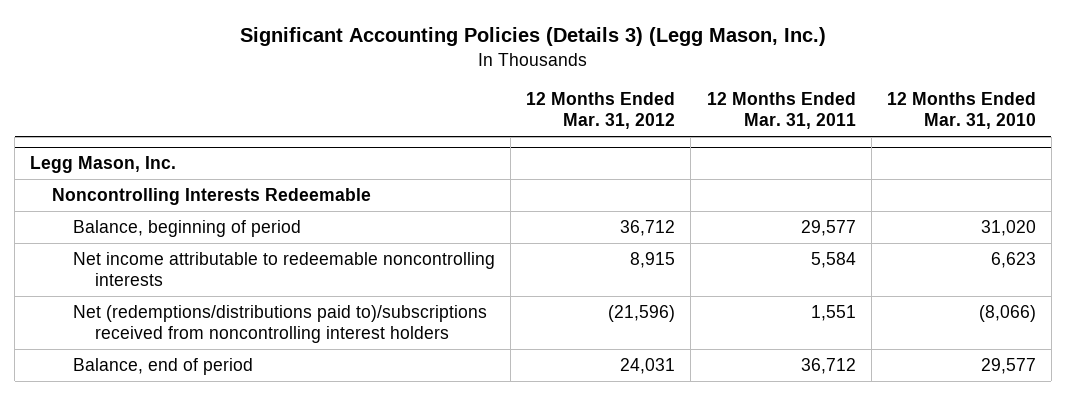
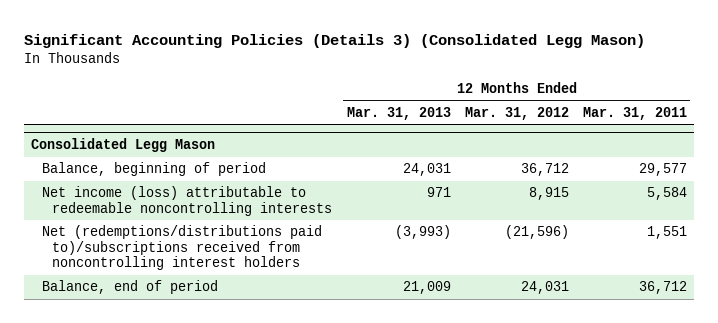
- Significant Accounting Policies (Details 3) (Legg Mason, Inc.)
+ Significant Accounting Policies (Details 3) (Consolidated Legg Mason)
- | 12 Months Ended Mar. 31, 2012 | 12 Months Ended Mar. 31, 2011 | 12 Months Ended Mar. 31, 2010
+ | 12 Months Ended Mar. 31, 2013 | 12 Months Ended Mar. 31, 2012 | 12 Months Ended Mar. 31, 2011
- Legg Mason, Inc.
- Noncontrolling Interests Redeemable
+ Consolidated Legg Mason
- Net income attributable to redeemable noncontrolling interests | 8,915 | 5,584 | 6,623
+ Net income (loss) attributable to redeemable noncontrolling interests | 971 | 8,915 | 5,584

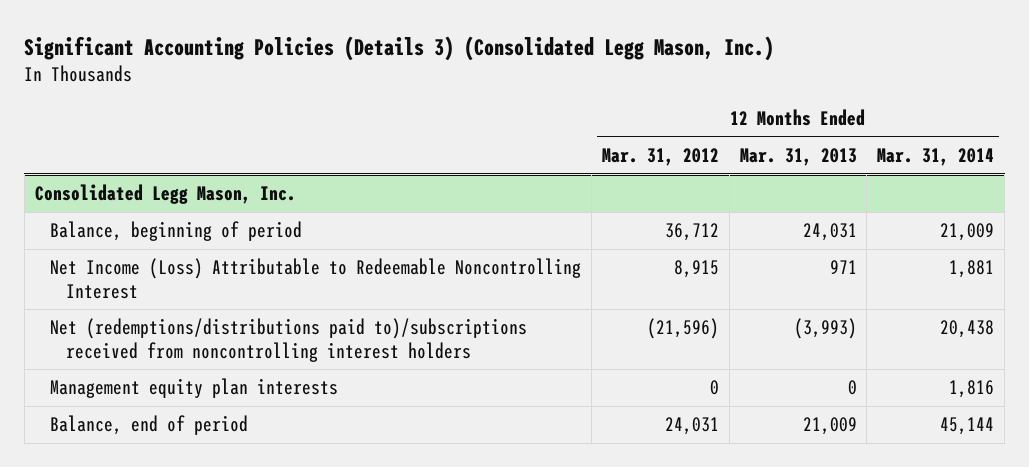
- Significant Accounting Policies (Details 3) (Consolidated Legg Mason)
+ Significant Accounting Policies (Details 3) (Consolidated Legg Mason, Inc.)
- | 12 Months Ended Mar. 31, 2013 | 12 Months Ended Mar. 31, 2012 | 12 Months Ended Mar. 31, 2011
+ | 12 Months Ended Mar. 31, 2012 | 12 Months Ended Mar. 31, 2013 | 12 Months Ended Mar. 31, 2014
- Consolidated Legg Mason
+ Consolidated Legg Mason, Inc.
- Net income (loss) attributable to redeemable noncontrolling interests | 971 | 8,915 | 5,584
+ Net Income (Loss) Attributable to Redeemable Noncontrolling Interest | 8,915 | 971 | 1,881
+ Management equity plan interests | 0 | 0 | 1,816

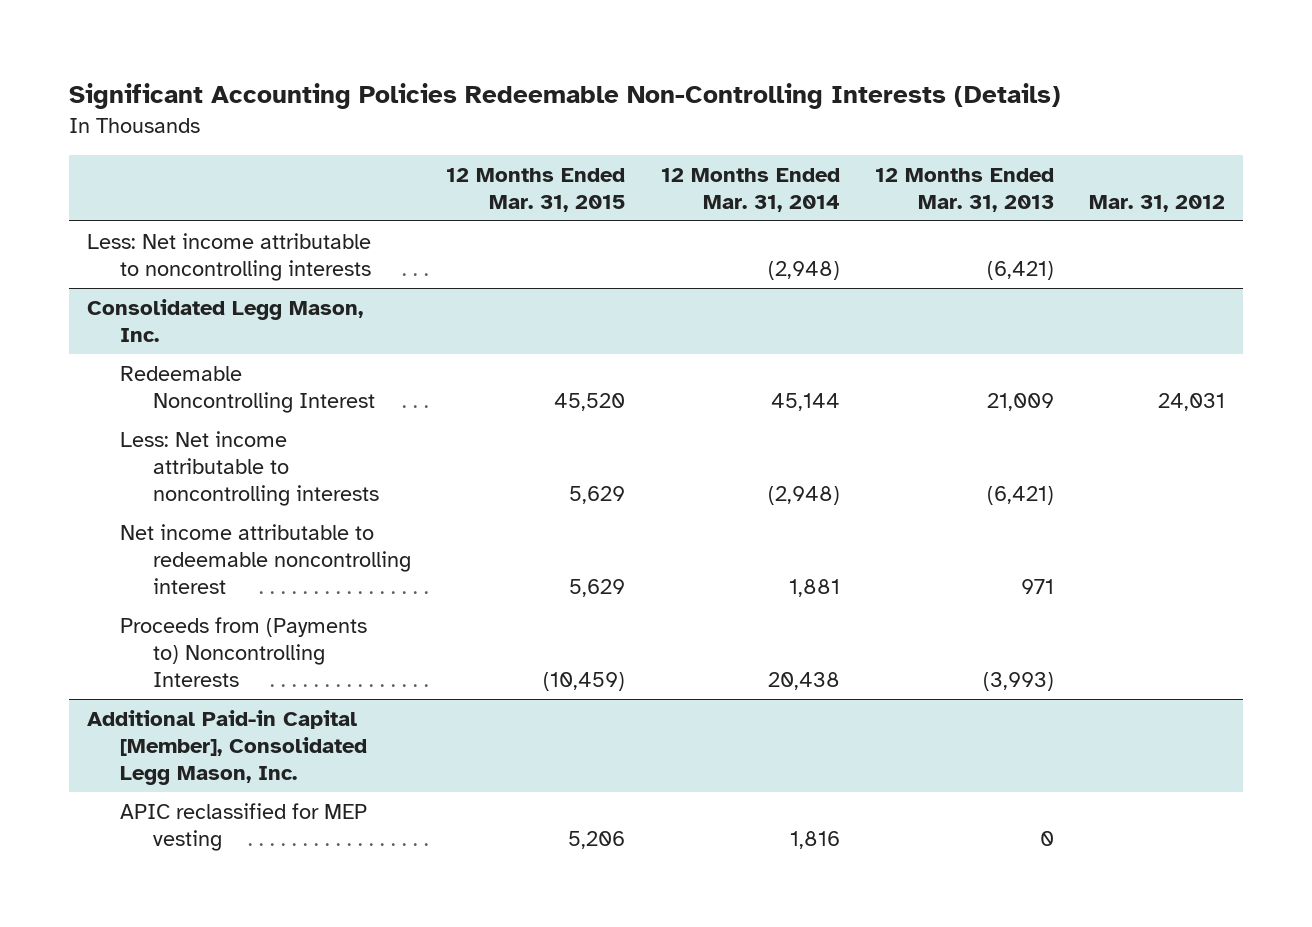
- Significant Accounting Policies (Details 3) (Consolidated Legg Mason, Inc.)
+ Significant Accounting Policies Redeemable Non-Controlling Interests (Details)
- | 12 Months Ended Mar. 31, 2012 | 12 Months Ended Mar. 31, 2013 | 12 Months Ended Mar. 31, 2014
+ | 12 Months Ended Mar. 31, 2015 | 12 Months Ended Mar. 31, 2014 | 12 Months Ended Mar. 31, 2013 | Mar. 31, 2012
+ Less: Net income attributable to noncontrolling interests | | (2,948) | (6,421) |
@ Consolidated Legg Mason, Inc.
- Balance, beginning of period | 36,712 | 24,031 | 21,009
- Net Income (Loss) Attributable to Redeemable Noncontrolling Interest | 8,915 | 971 | 1,881
- Net (redemptions/distributions paid to)/subscriptions received from noncontrolling interest holders | (21,596) | (3,993) | 20,438
- Management equity plan interests | 0 | 0 | 1,816
- Balance, end of period | 24,031 | 21,009 | 45,144
+ Redeemable Noncontrolling Interest | 45,520 | 45,144 | 21,009 | 24,031
+ Less: Net income attributable to noncontrolling interests | 5,629 | (2,948) | (6,421) |
+ Net income attributable to redeemable noncontrolling interest | 5,629 | 1,881 | 971 |
+ Proceeds from (Payments to) Noncontrolling Interests | (10,459) | 20,438 | (3,993) |
+ Additional Paid-in Capital [Member], Consolidated Legg Mason, Inc.
+ APIC reclassified for MEP vesting | 5,206 | 1,816 | 0 |

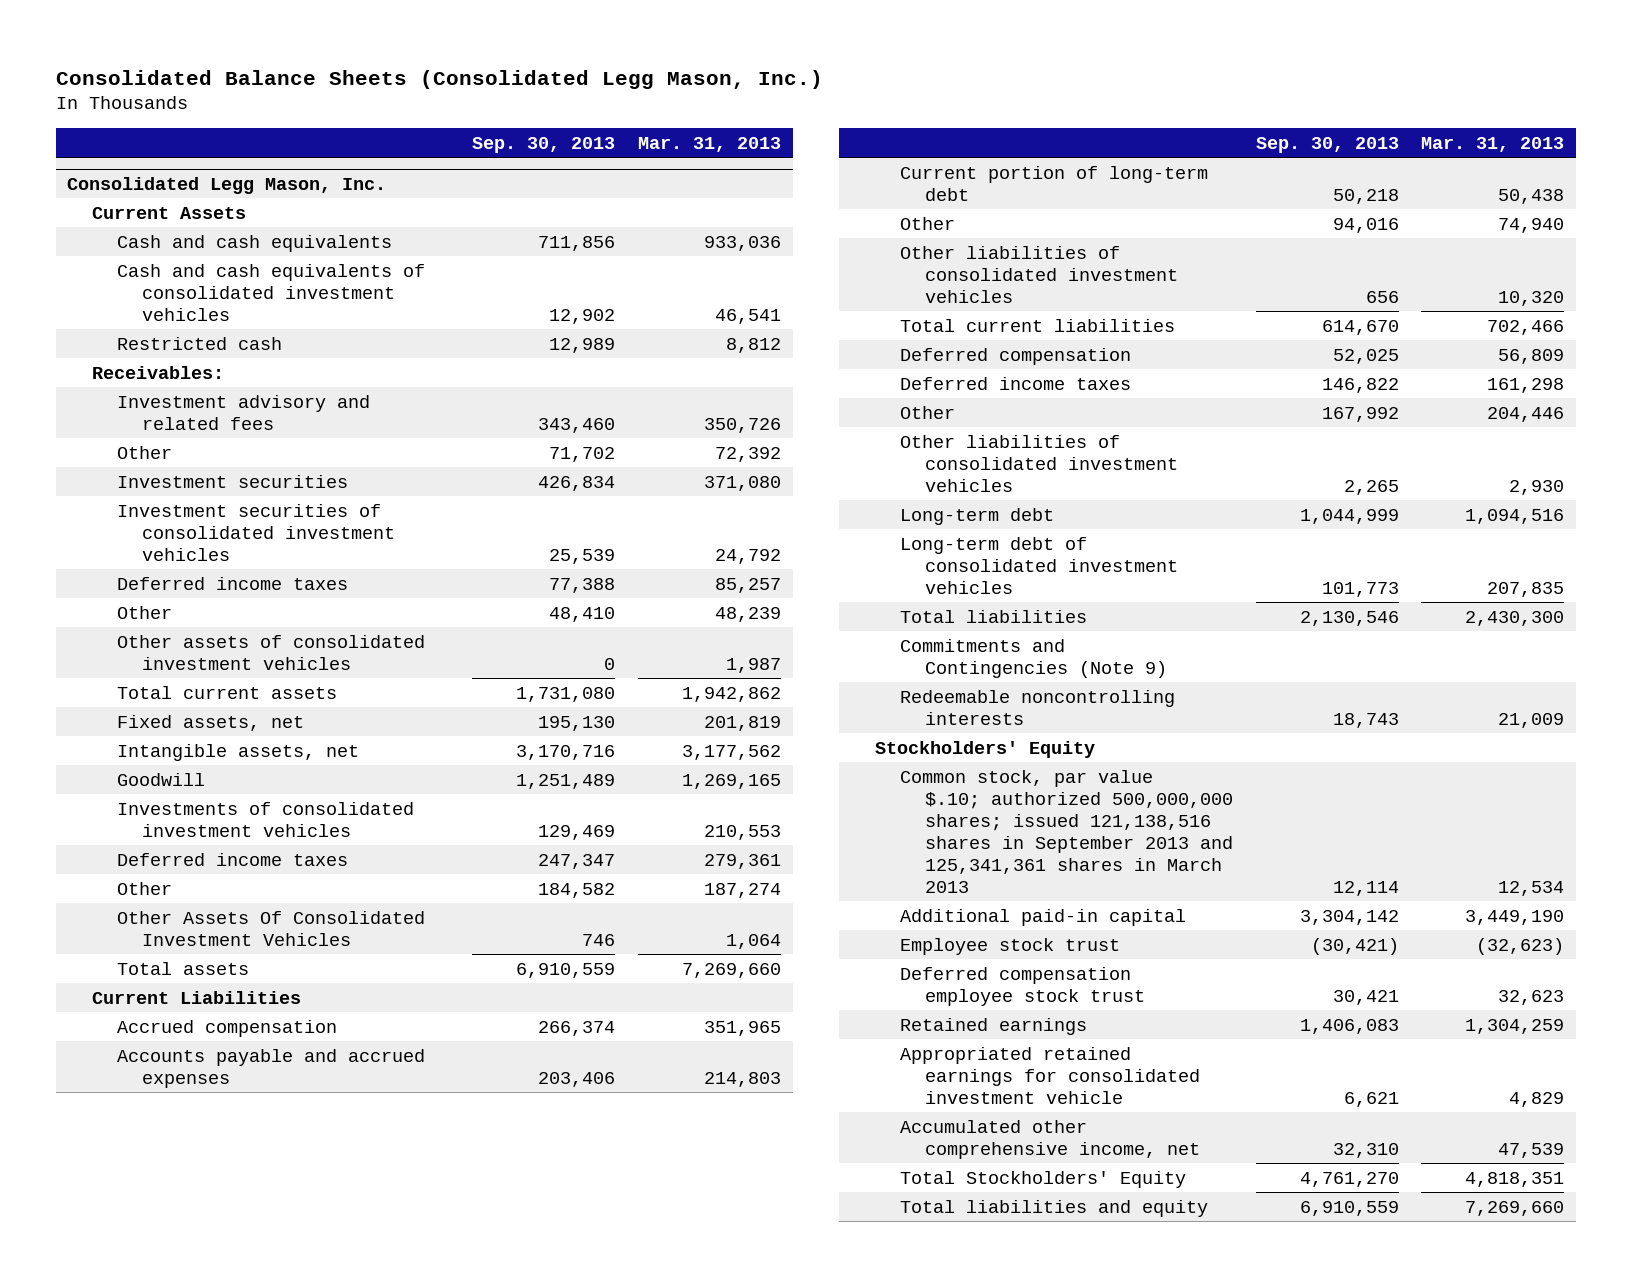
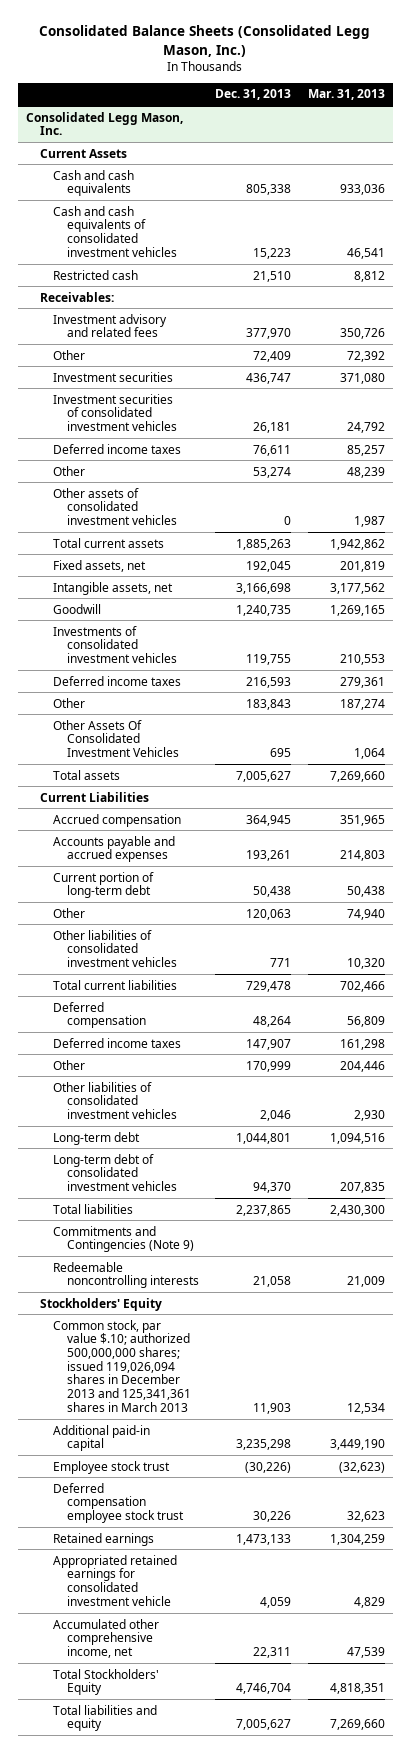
- | Sep. 30, 2013 | Mar. 31, 2013
+ | Dec. 31, 2013 | Mar. 31, 2013
@ Consolidated Legg Mason, Inc.
- Common stock, par value $.10; authorized 500,000,000 shares; issued 121,138,516 shares in September 2013 and 125,341,361 shares in March 2013 | 12,114 | 12,534
+ Common stock, par value $.10; authorized 500,000,000 shares; issued 119,026,094 shares in December 2013 and 125,341,361 shares in March 2013 | 11,903 | 12,534

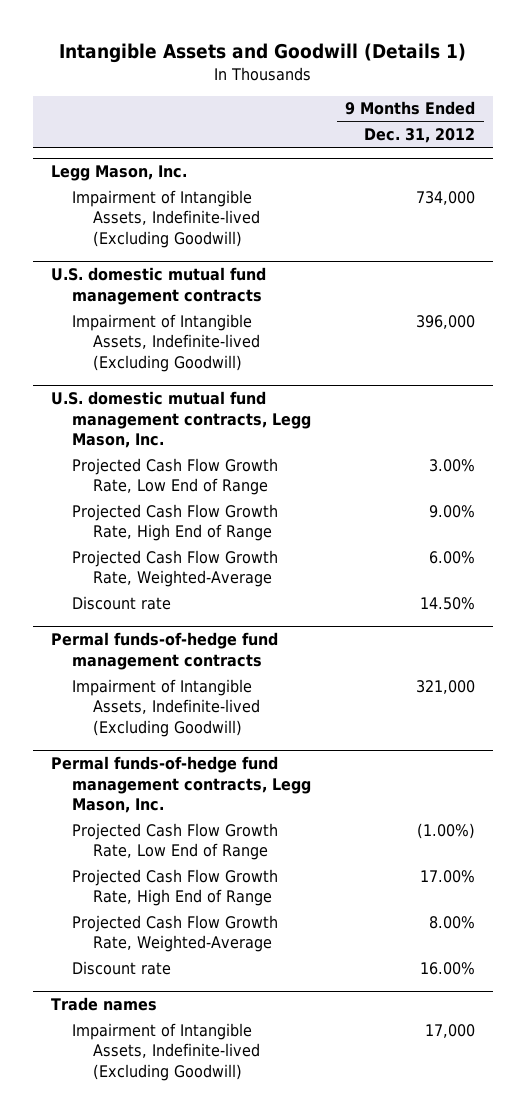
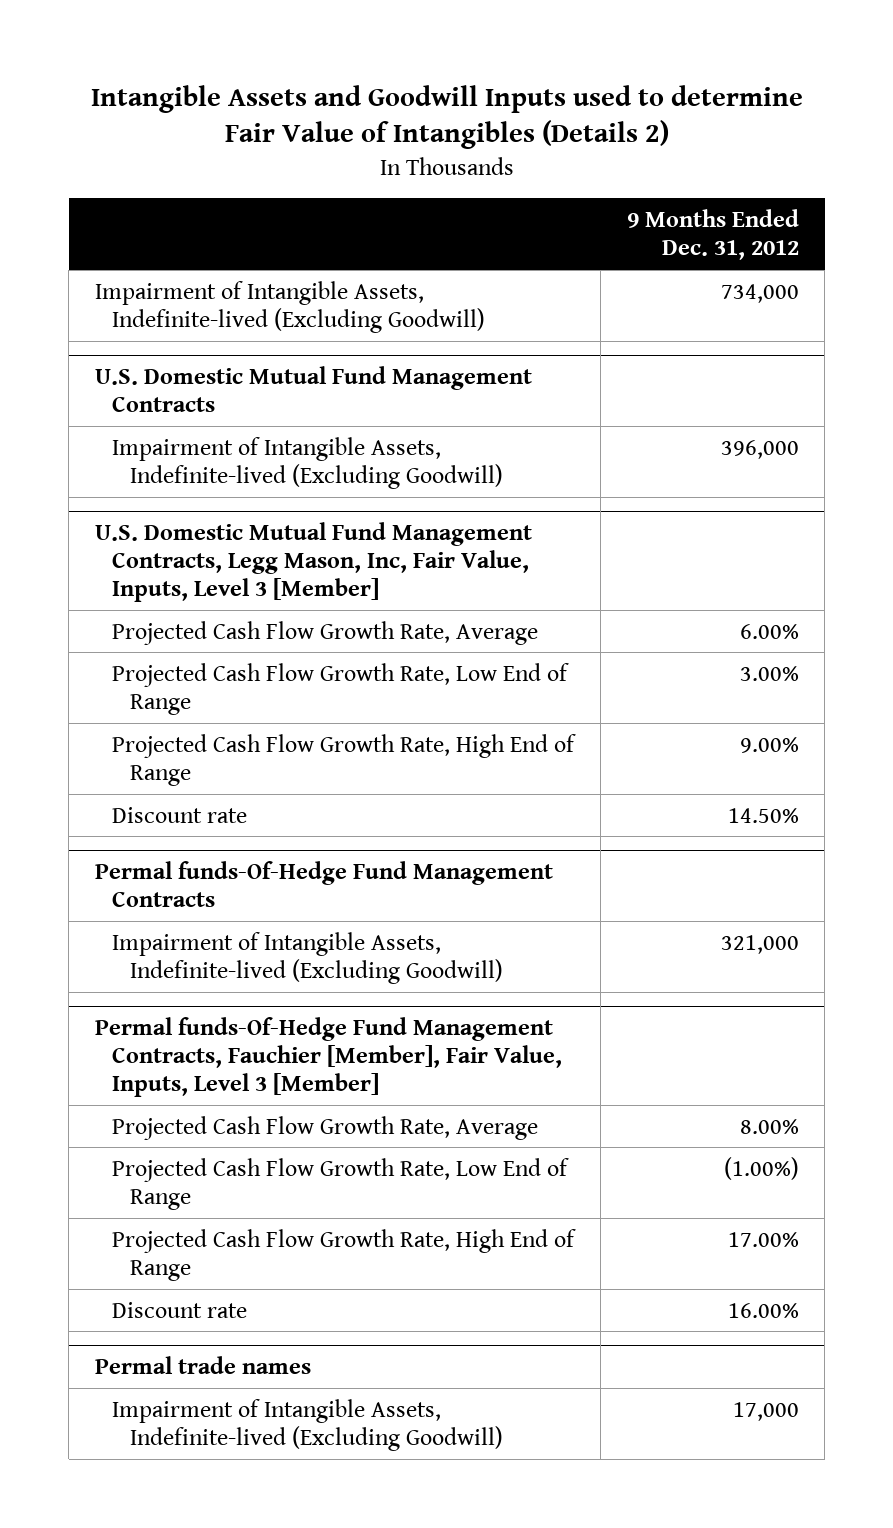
- Intangible Assets and Goodwill (Details 1)
+ Intangible Assets and Goodwill Inputs used to determine Fair Value of Intangibles (Details 2)
- Legg Mason, Inc.
- U.S. domestic mutual fund management contracts
+ U.S. Domestic Mutual Fund Management Contracts
- U.S. domestic mutual fund management contracts, Legg Mason, Inc.
+ U.S. Domestic Mutual Fund Management Contracts, Legg Mason, Inc, Fair Value, Inputs, Level 3 [Member]
+ Projected Cash Flow Growth Rate, Average | 6.00%
- Projected Cash Flow Growth Rate, Weighted-Average | 6.00%
- Permal funds-of-hedge fund management contracts
+ Permal funds-Of-Hedge Fund Management Contracts
- Permal funds-of-hedge fund management contracts, Legg Mason, Inc.
+ Permal funds-Of-Hedge Fund Management Contracts, Fauchier [Member], Fair Value, Inputs, Level 3 [Member]
+ Projected Cash Flow Growth Rate, Average | 8.00%
- Projected Cash Flow Growth Rate, Weighted-Average | 8.00%
- Trade names
+ Permal trade names

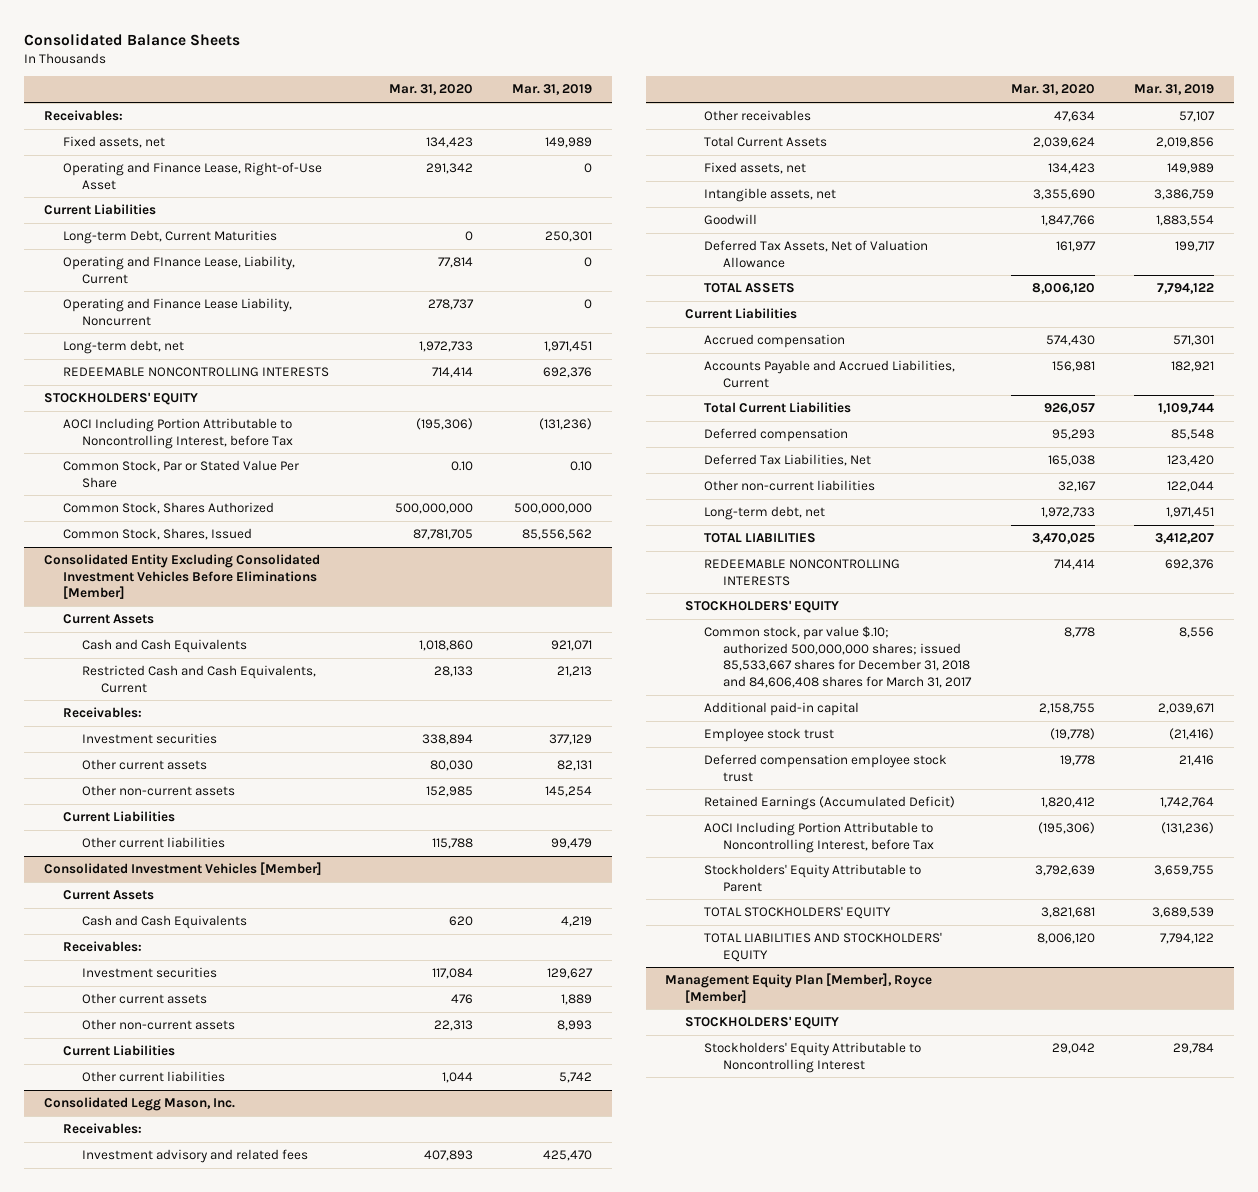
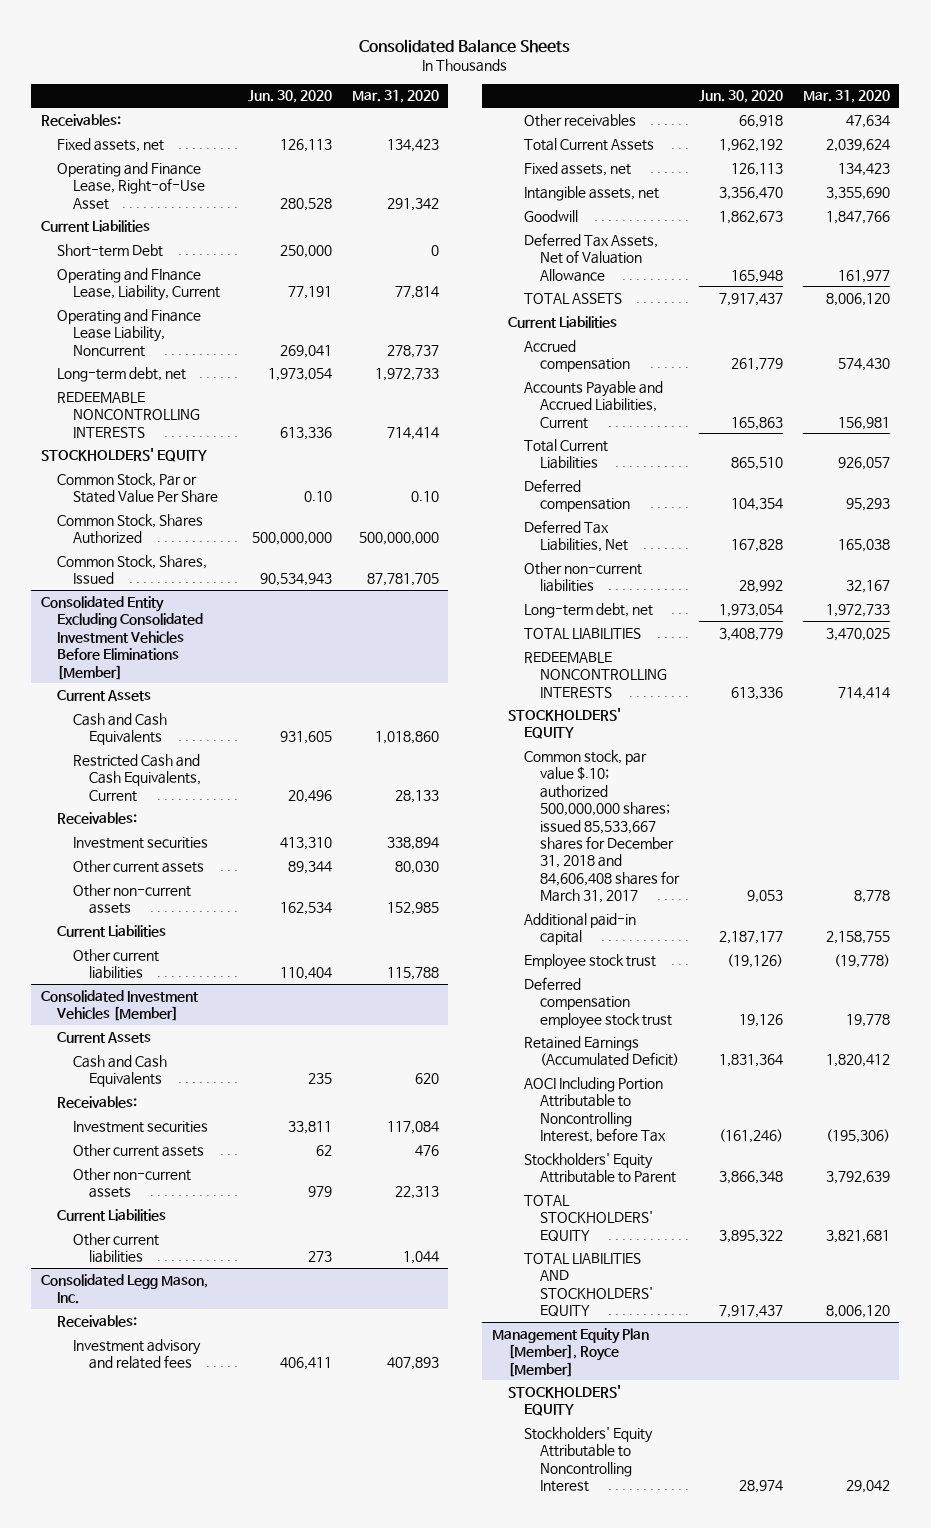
- | Mar. 31, 2020 | Mar. 31, 2019
+ | Jun. 30, 2020 | Mar. 31, 2020
- Long-term Debt, Current Maturities | 0 | 250,301
+ Short-term Debt | 250,000 | 0
- AOCI Including Portion Attributable to Noncontrolling Interest, before Tax | (195,306) | (131,236)

